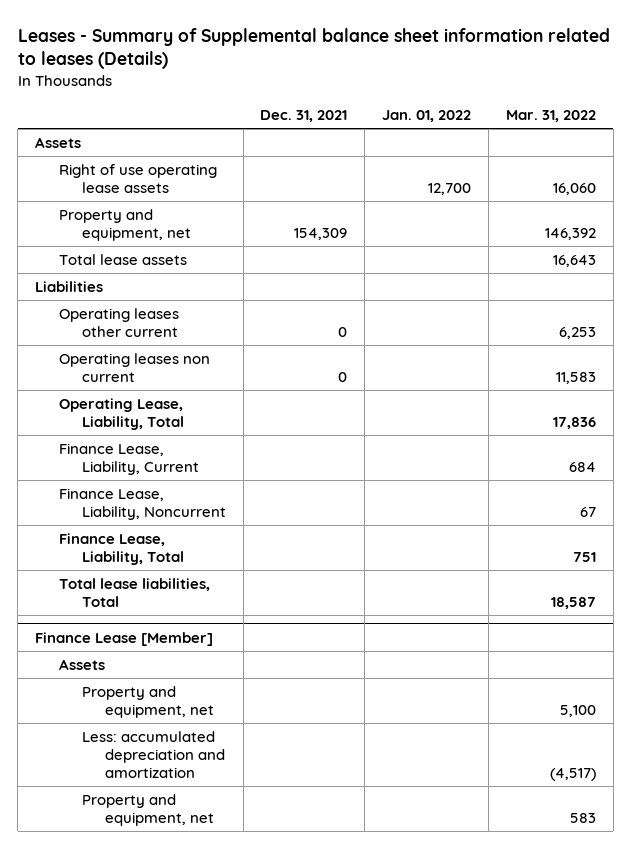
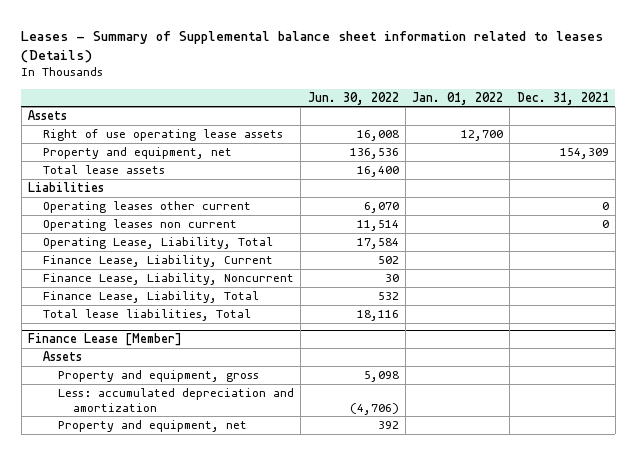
- | Dec. 31, 2021 | Jan. 01, 2022 | Mar. 31, 2022
+ | Jun. 30, 2022 | Jan. 01, 2022 | Dec. 31, 2021
@ Finance Lease [Member]
- Property and equipment, net | | | 5,100
+ Property and equipment, gross | 5,098 | |

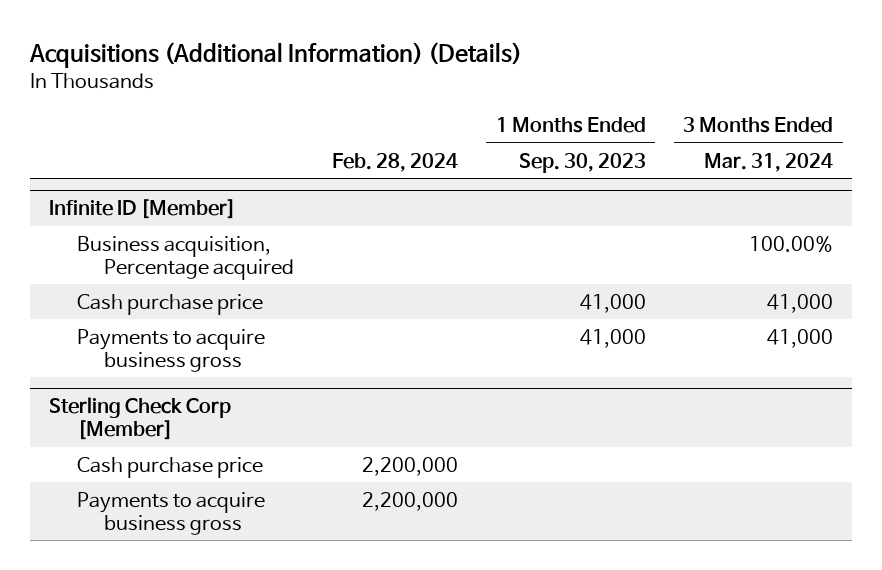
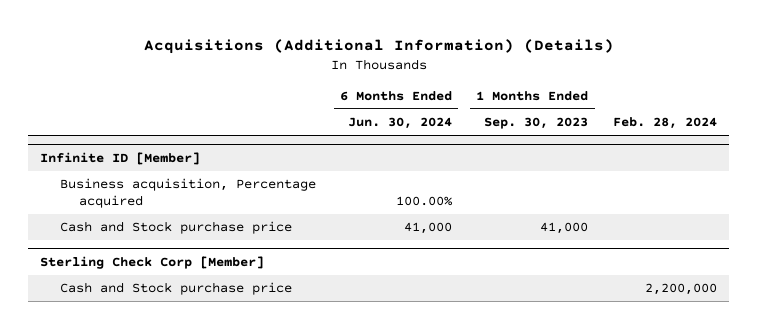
- | Feb. 28, 2024 | 1 Months Ended Sep. 30, 2023 | 3 Months Ended Mar. 31, 2024
+ | 6 Months Ended Jun. 30, 2024 | 1 Months Ended Sep. 30, 2023 | Feb. 28, 2024
@ Infinite ID [Member]
- Cash purchase price | | 41,000 | 41,000
- Payments to acquire business gross | | 41,000 | 41,000
+ Cash and Stock purchase price | 41,000 | 41,000 |
@ Sterling Check Corp [Member]
- Cash purchase price | 2,200,000 | |
- Payments to acquire business gross | 2,200,000 | |
+ Cash and Stock purchase price | | | 2,200,000

